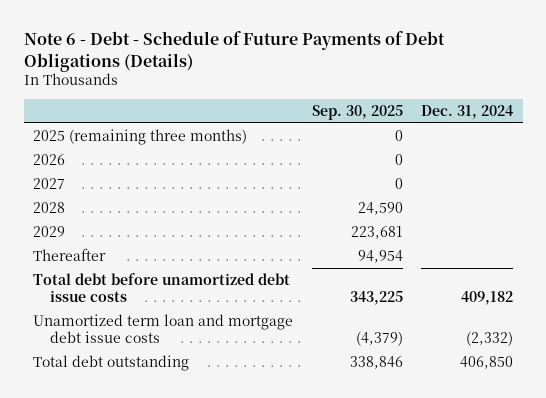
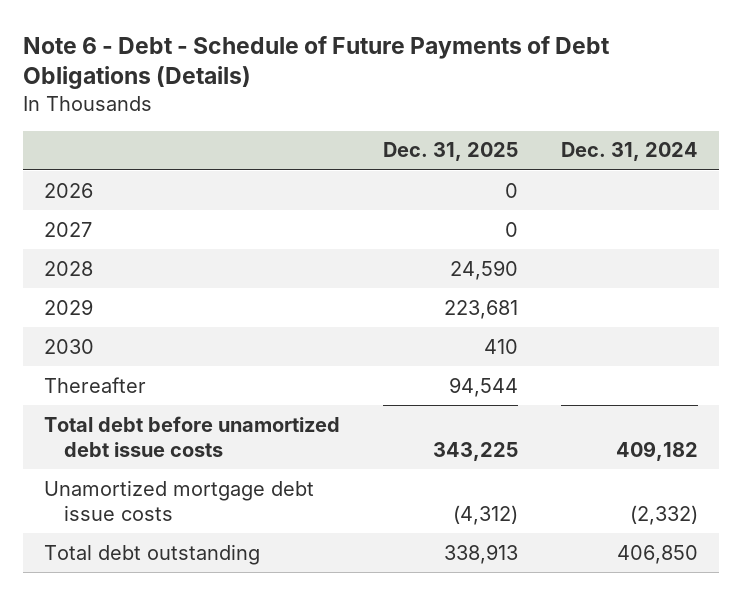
- | Sep. 30, 2025 | Dec. 31, 2024
+ | Dec. 31, 2025 | Dec. 31, 2024
- 2025 (remaining three months) | 0 |
+ 2030 | 410 |
- Unamortized term loan and mortgage debt issue costs | (4,379) | (2,332)
+ Unamortized mortgage debt issue costs | (4,312) | (2,332)

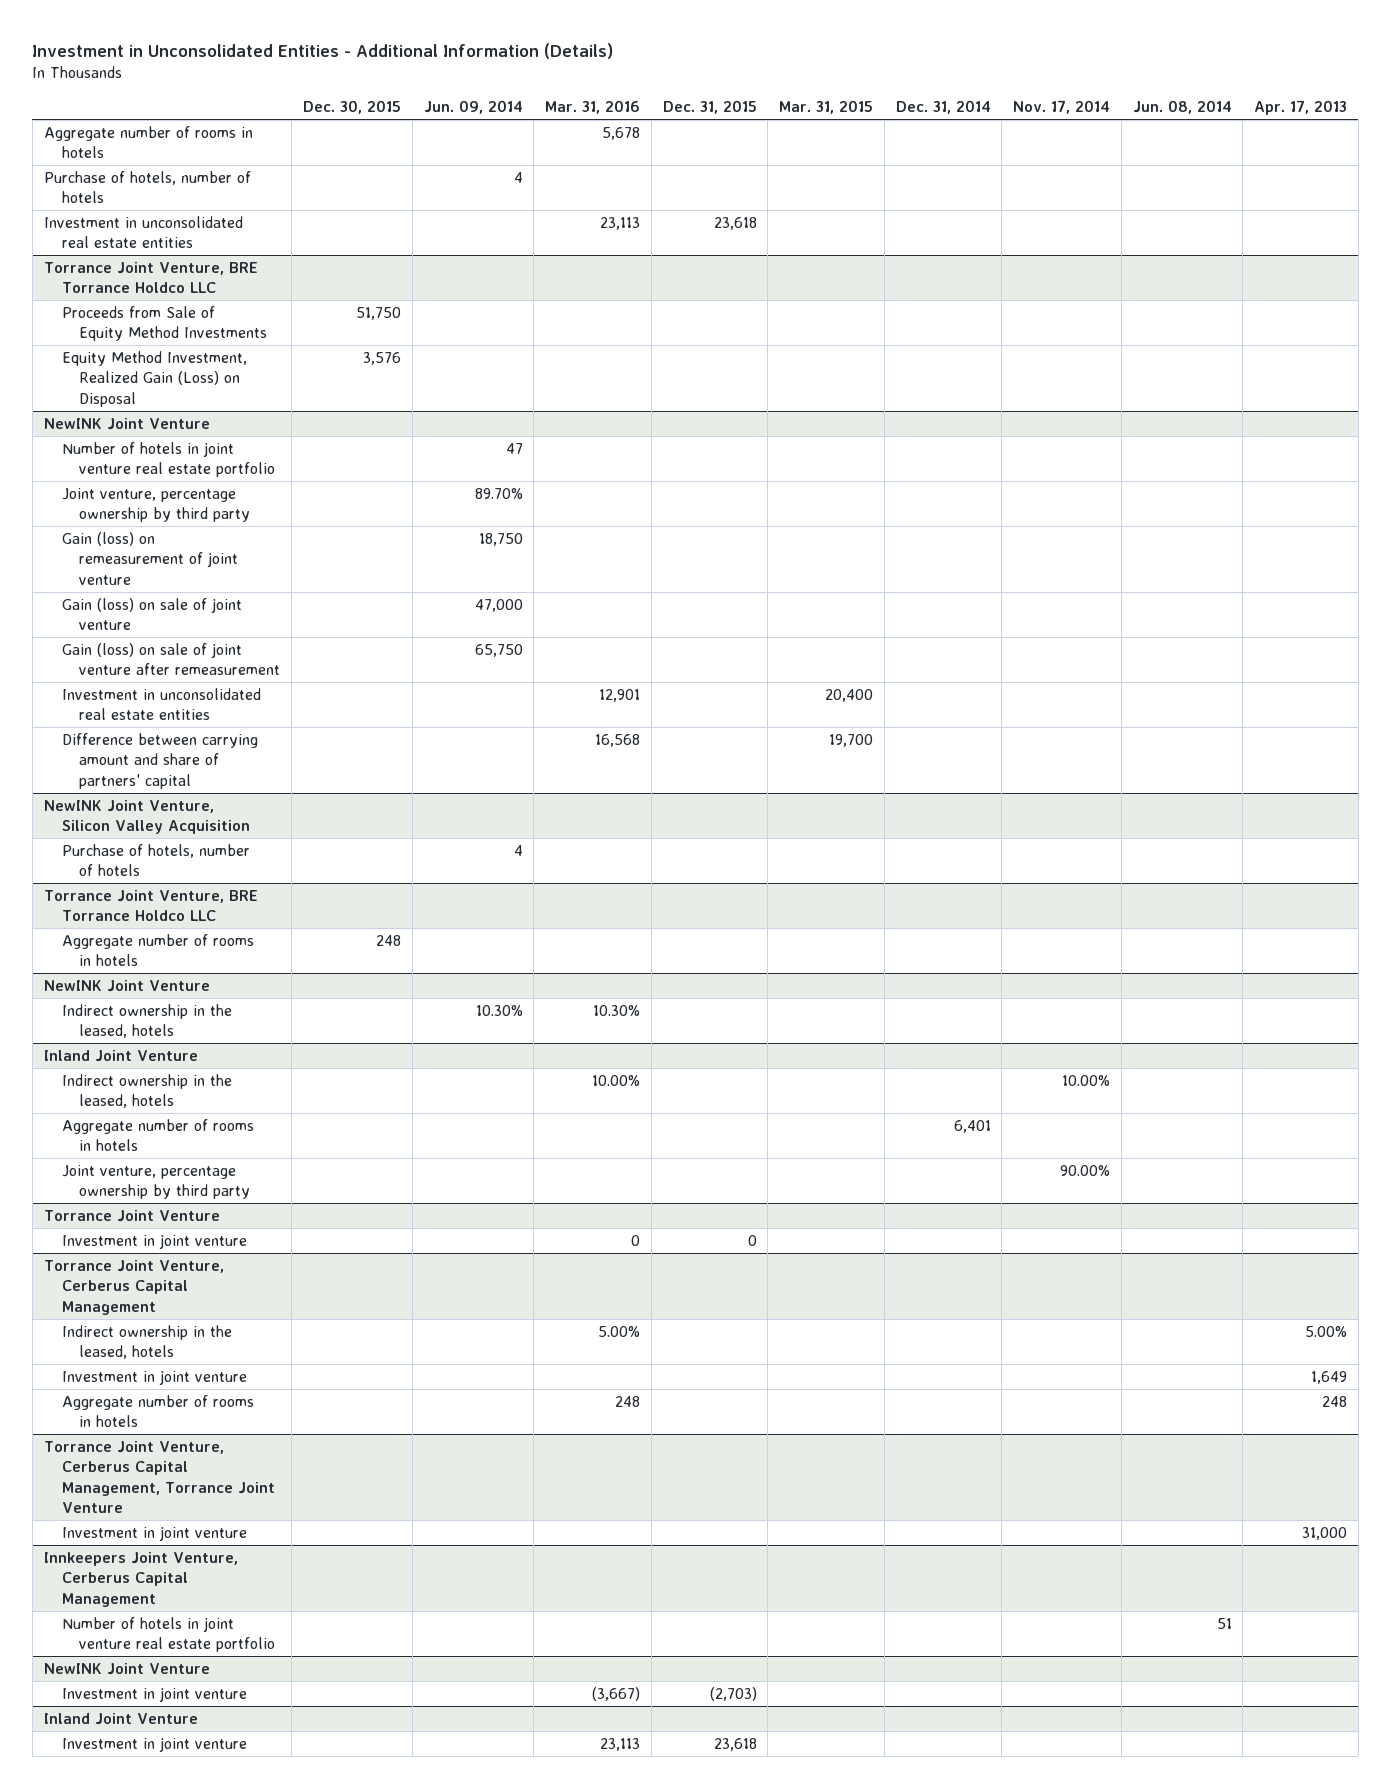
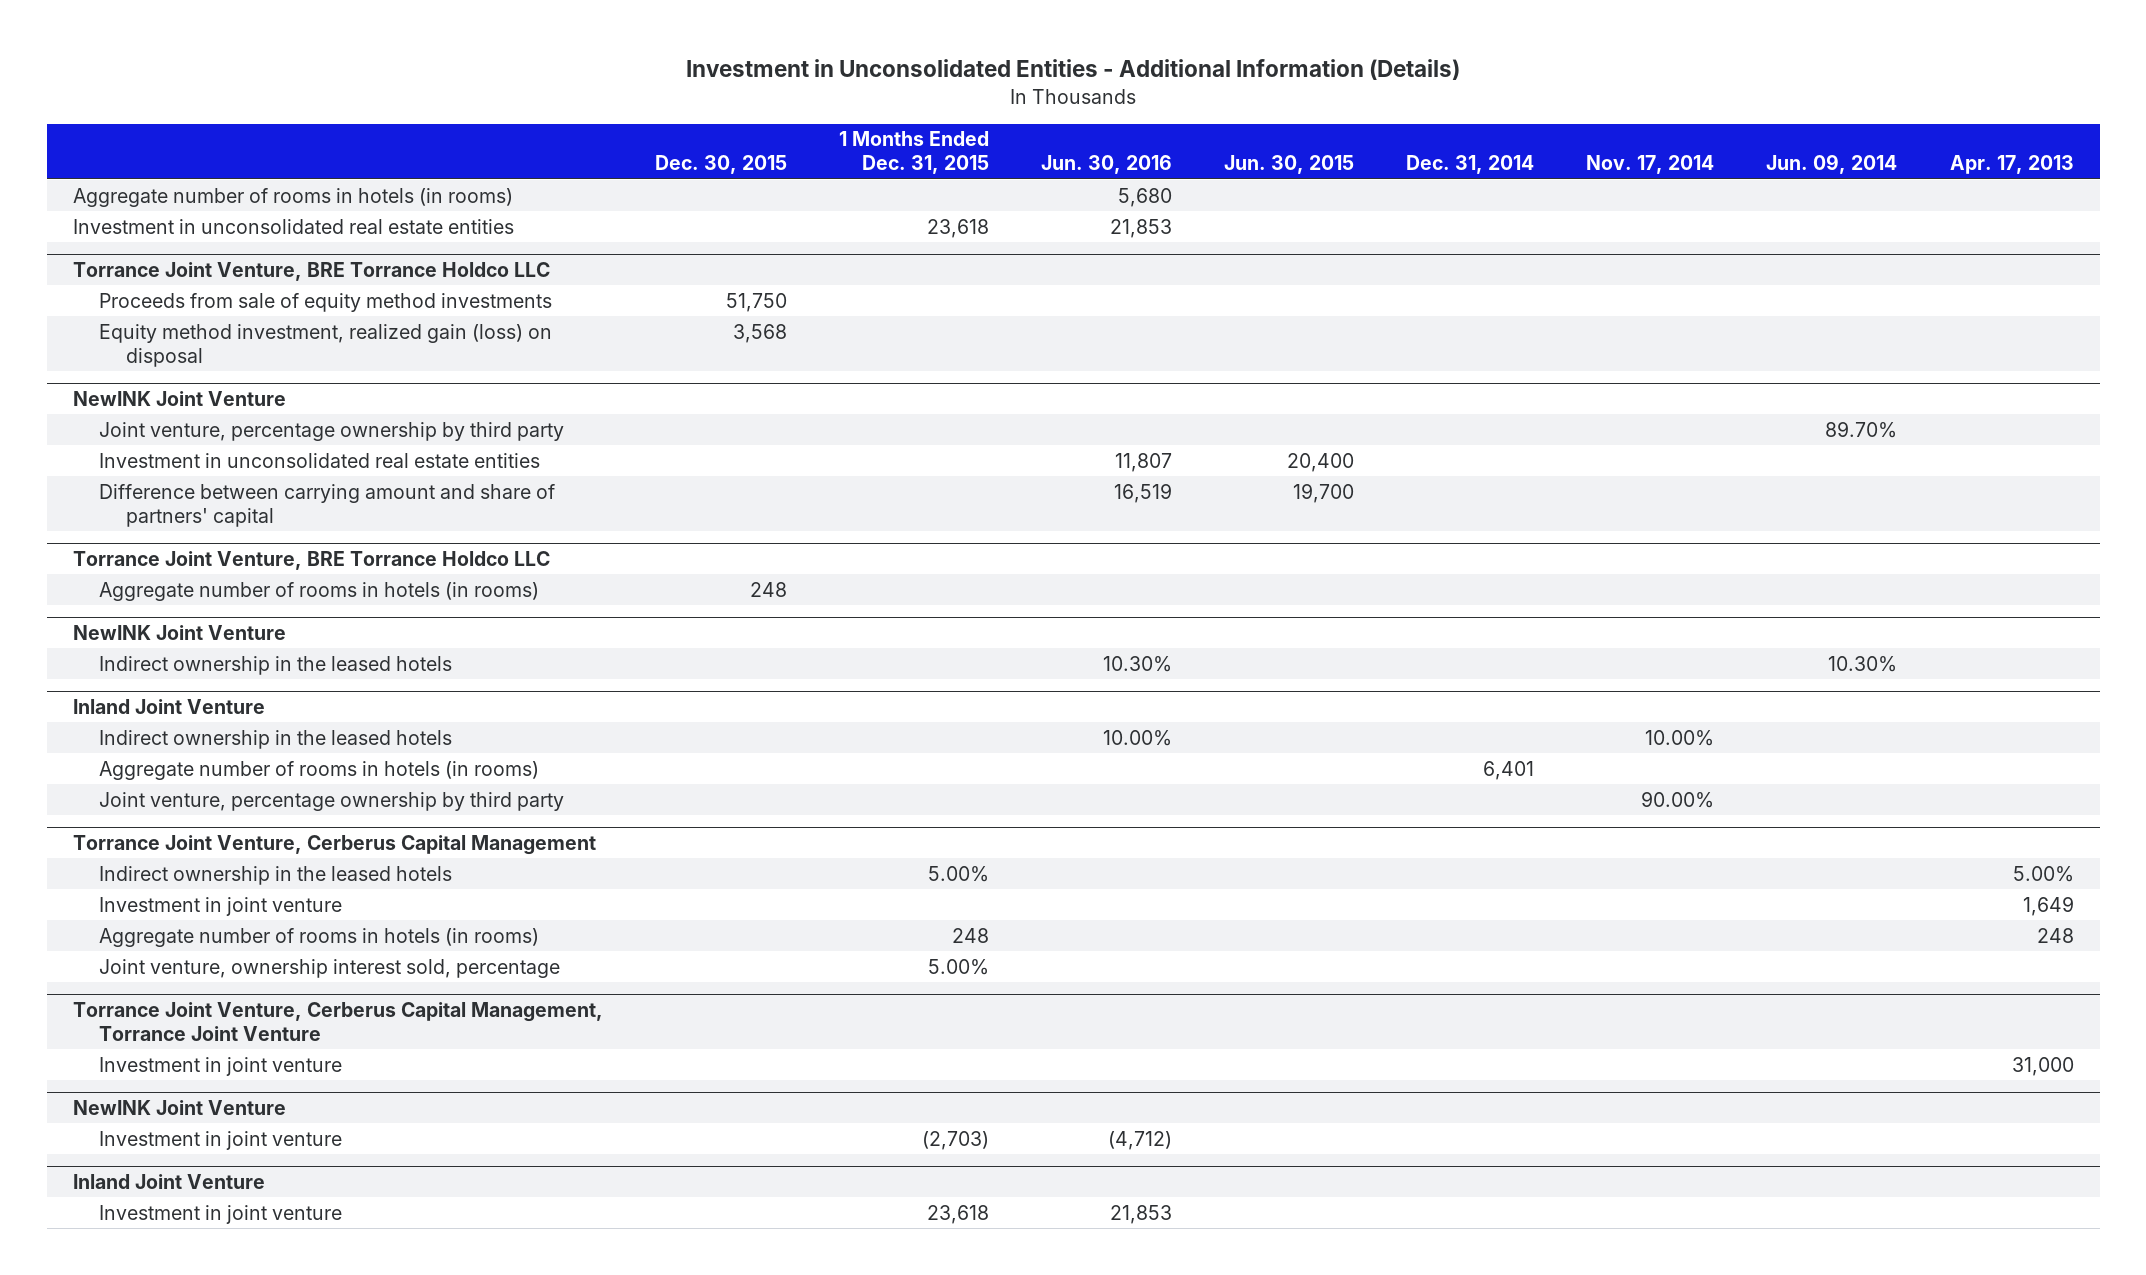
- | Dec. 30, 2015 | Jun. 09, 2014 | Mar. 31, 2016 | Dec. 31, 2015 | Mar. 31, 2015 | Dec. 31, 2014 | Nov. 17, 2014 | Jun. 08, 2014 | Apr. 17, 2013
+ | Dec. 30, 2015 | 1 Months Ended Dec. 31, 2015 | Jun. 30, 2016 | Jun. 30, 2015 | Dec. 31, 2014 | Nov. 17, 2014 | Jun. 09, 2014 | Apr. 17, 2013
- Aggregate number of rooms in hotels | | | 5,678 | | | | | |
- Purchase of hotels, number of hotels | | 4 | | | | | | |
+ Aggregate number of rooms in hotels (in rooms) | | | 5,680 | | | | |
@ Torrance Joint Venture, BRE Torrance Holdco LLC
- Proceeds from Sale of Equity Method Investments | 51,750 | | | | | | | |
- Equity Method Investment, Realized Gain (Loss) on Disposal | 3,576 | | | | | | | |
+ Proceeds from sale of equity method investments | 51,750 | | | | | | |
+ Equity method investment, realized gain (loss) on disposal | 3,568 | | | | | | |
@ NewINK Joint Venture
- Number of hotels in joint venture real estate portfolio | | 47 | | | | | | |
- Gain (loss) on remeasurement of joint venture | | 18,750 | | | | | | |
- Gain (loss) on sale of joint venture | | 47,000 | | | | | | |
- Gain (loss) on sale of joint venture after remeasurement | | 65,750 | | | | | | |
- NewINK Joint Venture, Silicon Valley Acquisition
- Purchase of hotels, number of hotels | | 4 | | | | | | |
@ Torrance Joint Venture, BRE Torrance Holdco LLC
- Aggregate number of rooms in hotels | 248 | | | | | | | |
+ Aggregate number of rooms in hotels (in rooms) | 248 | | | | | | |
@ NewINK Joint Venture
- Indirect ownership in the leased, hotels | | 10.30% | 10.30% | | | | | |
+ Indirect ownership in the leased hotels | | | 10.30% | | | | 10.30% |
@ Inland Joint Venture
- Indirect ownership in the leased, hotels | | | 10.00% | | | | 10.00% | |
- Aggregate number of rooms in hotels | | | | | | 6,401 | | |
+ Indirect ownership in the leased hotels | | | 10.00% | | | 10.00% | |
+ Aggregate number of rooms in hotels (in rooms) | | | | | 6,401 | | |
- Torrance Joint Venture
- Investment in joint venture | | | 0 | 0 | | | | |
@ Torrance Joint Venture, Cerberus Capital Management
- Indirect ownership in the leased, hotels | | | 5.00% | | | | | | 5.00%
+ Indirect ownership in the leased hotels | | 5.00% | | | | | | 5.00%
- Aggregate number of rooms in hotels | | | 248 | | | | | | 248
+ Aggregate number of rooms in hotels (in rooms) | | 248 | | | | | | 248
+ Joint venture, ownership interest sold, percentage | | 5.00% | | | | | |
- Innkeepers Joint Venture, Cerberus Capital Management
- Number of hotels in joint venture real estate portfolio | | | | | | | | 51 |

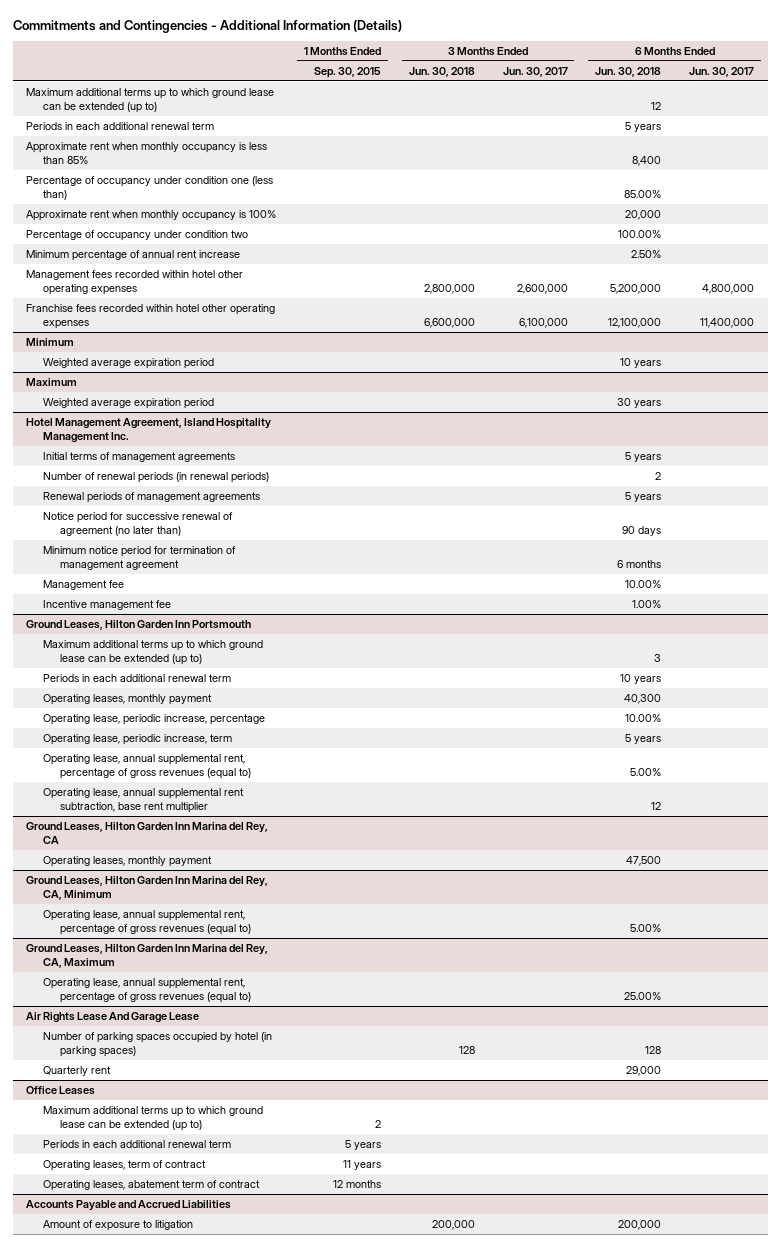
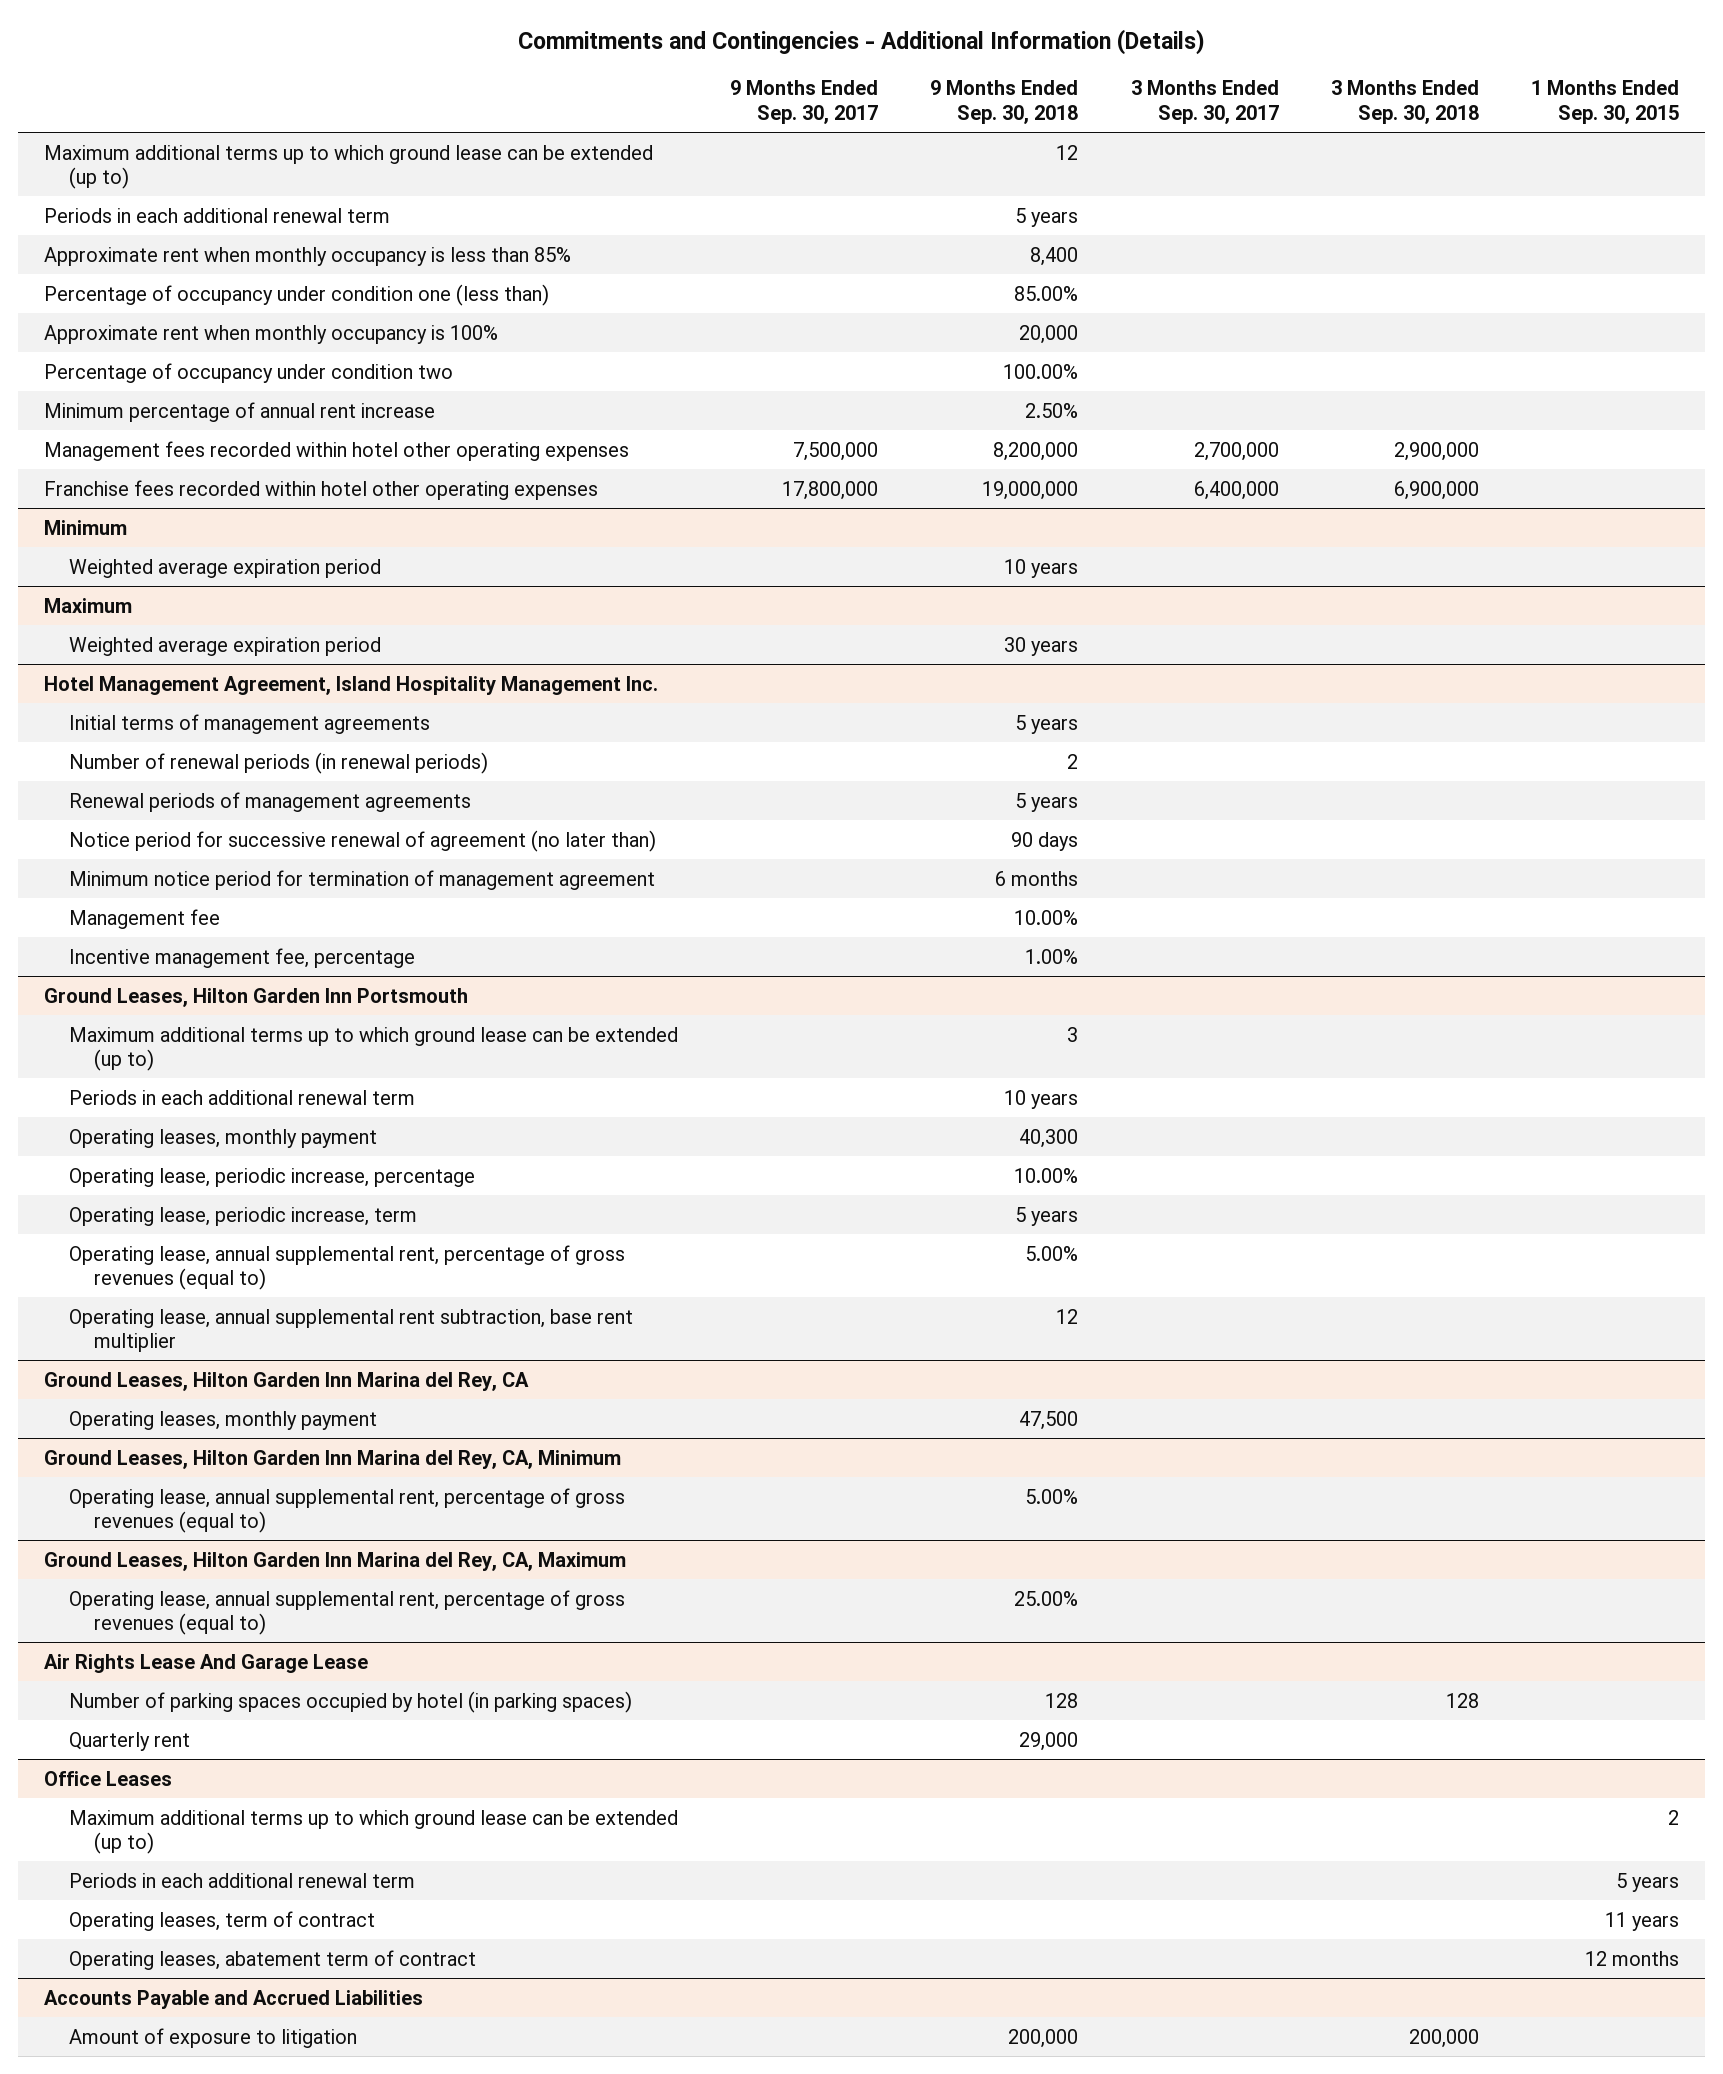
- | 1 Months Ended Sep. 30, 2015 | 3 Months Ended Jun. 30, 2018 | 3 Months Ended Jun. 30, 2017 | 6 Months Ended Jun. 30, 2018 | 6 Months Ended Jun. 30, 2017
+ | 9 Months Ended Sep. 30, 2017 | 9 Months Ended Sep. 30, 2018 | 3 Months Ended Sep. 30, 2017 | 3 Months Ended Sep. 30, 2018 | 1 Months Ended Sep. 30, 2015
@ Hotel Management Agreement, Island Hospitality Management Inc.
- Incentive management fee | | | | 1.00% |
+ Incentive management fee, percentage | | 1.00% | | |

